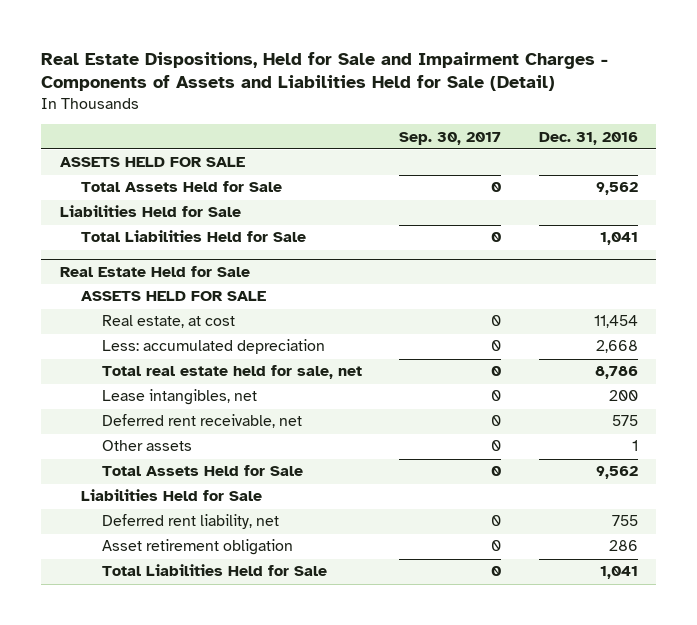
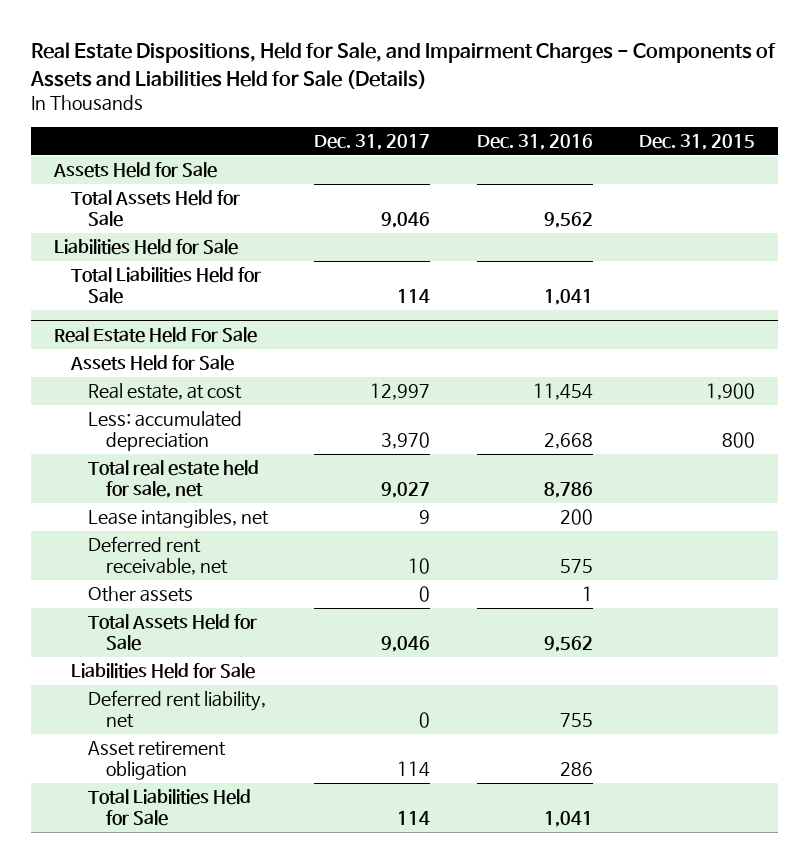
- Real Estate Dispositions, Held for Sale and Impairment Charges - Components of Assets and Liabilities Held for Sale (Detail)
+ Real Estate Dispositions, Held for Sale, and Impairment Charges - Components of Assets and Liabilities Held for Sale (Details)
- | Sep. 30, 2017 | Dec. 31, 2016
+ | Dec. 31, 2017 | Dec. 31, 2016 | Dec. 31, 2015
- ASSETS HELD FOR SALE
+ Assets Held for Sale
- Real Estate Held for Sale
- ASSETS HELD FOR SALE
+ Real Estate Held For Sale
+ Assets Held for Sale

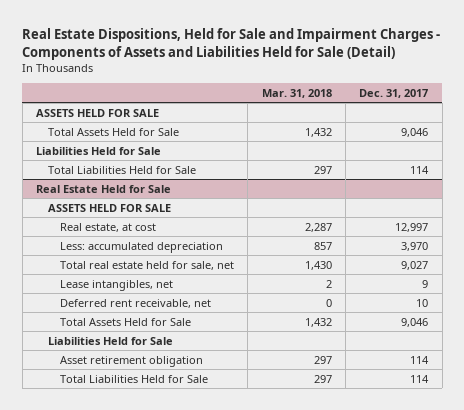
- Real Estate Dispositions, Held for Sale, and Impairment Charges - Components of Assets and Liabilities Held for Sale (Details)
+ Real Estate Dispositions, Held for Sale and Impairment Charges - Components of Assets and Liabilities Held for Sale (Detail)
- | Dec. 31, 2017 | Dec. 31, 2016 | Dec. 31, 2015
+ | Mar. 31, 2018 | Dec. 31, 2017
- Assets Held for Sale
+ ASSETS HELD FOR SALE
- Real Estate Held For Sale
- Assets Held for Sale
+ Real Estate Held for Sale
+ ASSETS HELD FOR SALE
- Other assets | 0 | 1 |
- Deferred rent liability, net | 0 | 755 |

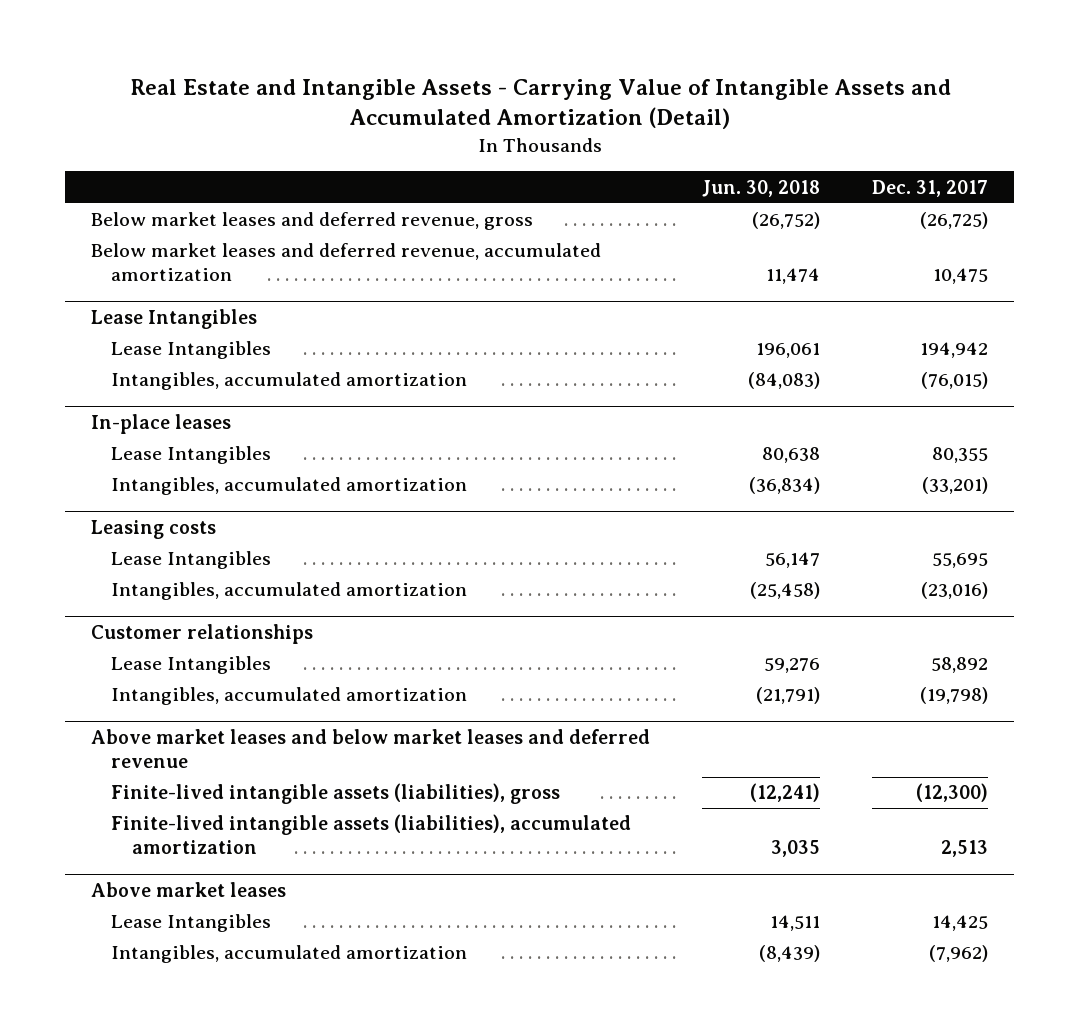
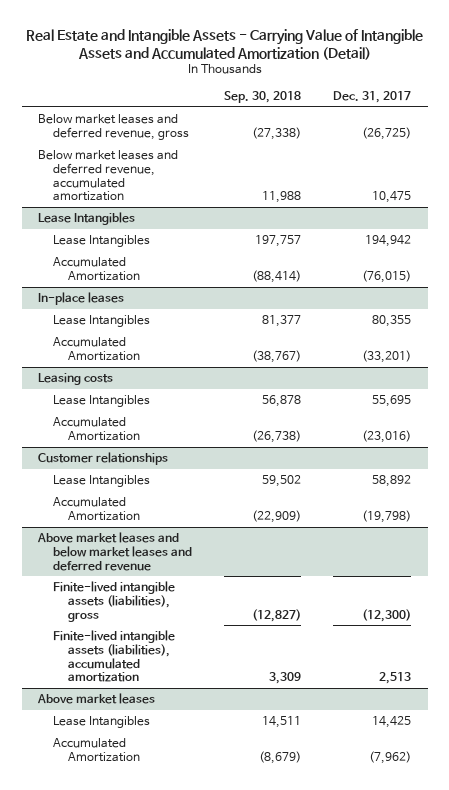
- | Jun. 30, 2018 | Dec. 31, 2017
+ | Sep. 30, 2018 | Dec. 31, 2017
@ Lease Intangibles
- Intangibles, accumulated amortization | (84,083) | (76,015)
+ Accumulated Amortization | (88,414) | (76,015)
@ In-place leases
- Intangibles, accumulated amortization | (36,834) | (33,201)
+ Accumulated Amortization | (38,767) | (33,201)
@ Leasing costs
- Intangibles, accumulated amortization | (25,458) | (23,016)
+ Accumulated Amortization | (26,738) | (23,016)
@ Customer relationships
- Intangibles, accumulated amortization | (21,791) | (19,798)
+ Accumulated Amortization | (22,909) | (19,798)
@ Above market leases
- Intangibles, accumulated amortization | (8,439) | (7,962)
+ Accumulated Amortization | (8,679) | (7,962)

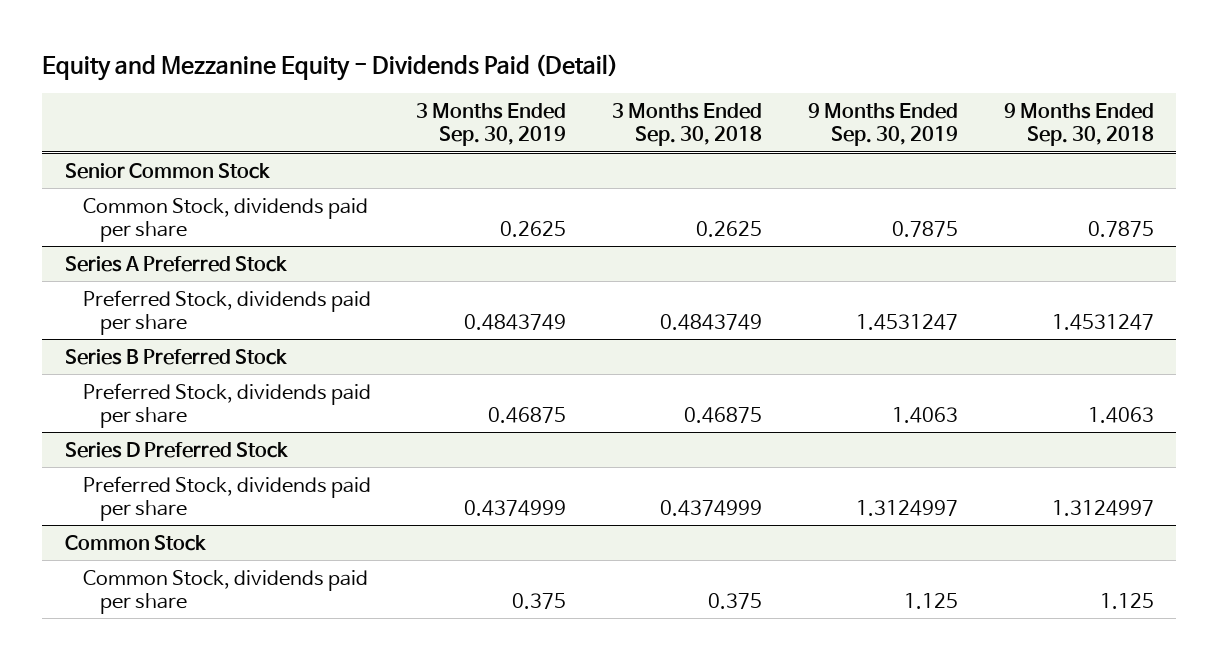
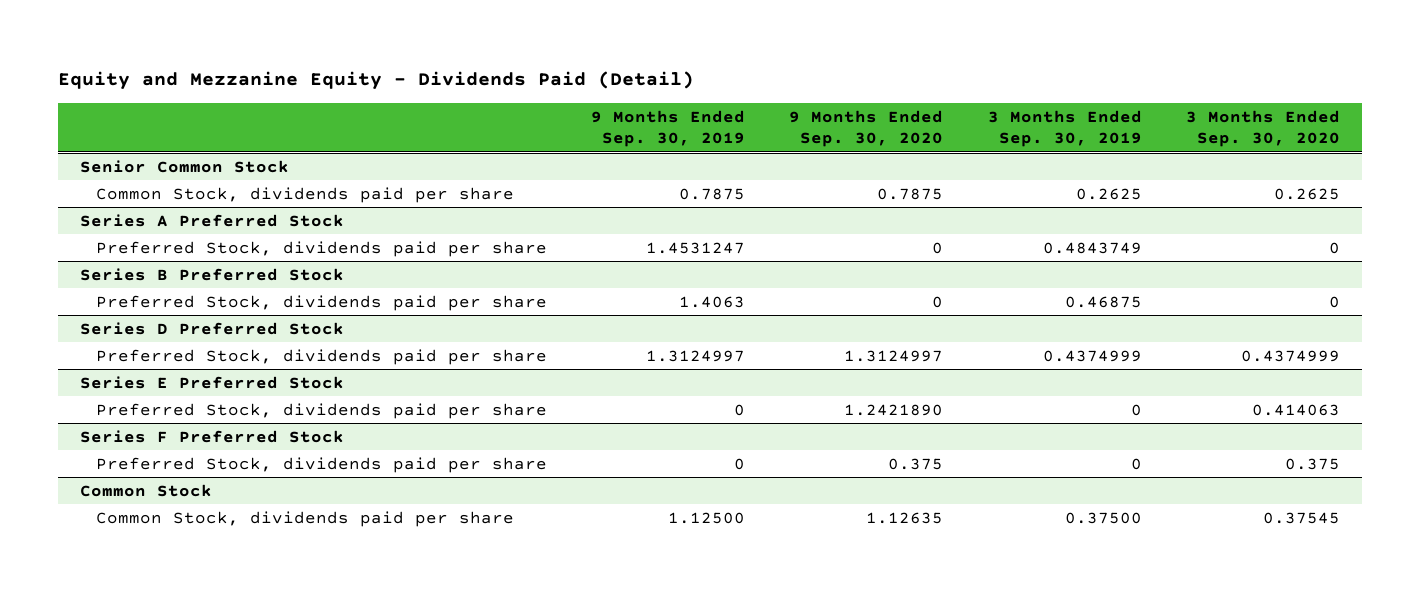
- | 3 Months Ended Sep. 30, 2019 | 3 Months Ended Sep. 30, 2018 | 9 Months Ended Sep. 30, 2019 | 9 Months Ended Sep. 30, 2018
+ | 9 Months Ended Sep. 30, 2019 | 9 Months Ended Sep. 30, 2020 | 3 Months Ended Sep. 30, 2019 | 3 Months Ended Sep. 30, 2020
+ Series E Preferred Stock
+ Preferred Stock, dividends paid per share | 0 | 1.2421890 | 0 | 0.414063
+ Series F Preferred Stock
+ Preferred Stock, dividends paid per share | 0 | 0.375 | 0 | 0.375
@ Common Stock
- Common Stock, dividends paid per share | 0.375 | 0.375 | 1.125 | 1.125
+ Common Stock, dividends paid per share | 1.12500 | 1.12635 | 0.37500 | 0.37545

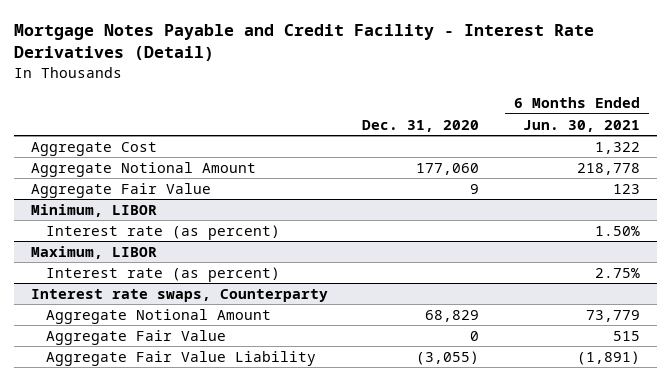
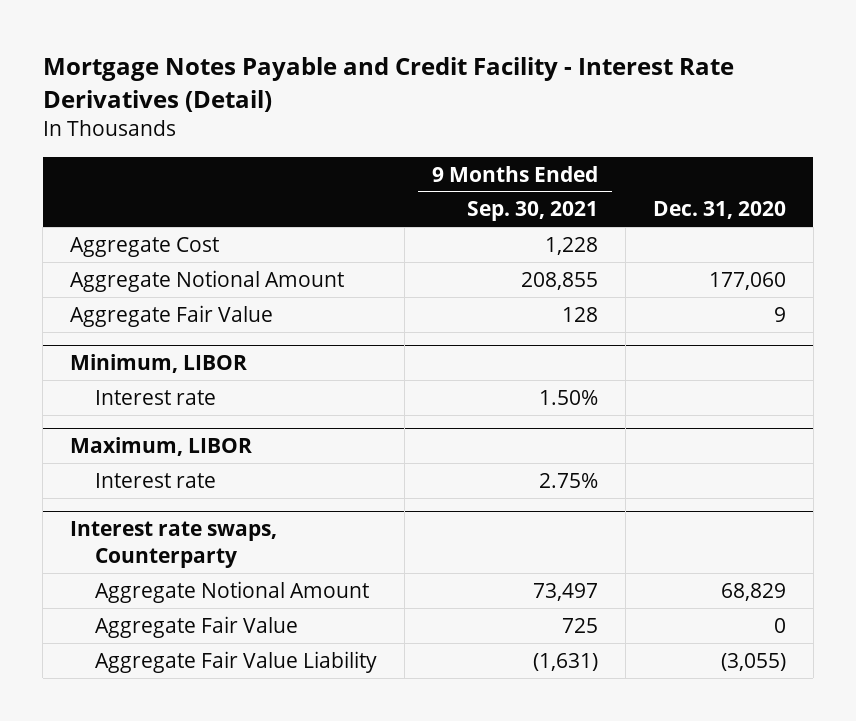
- | Dec. 31, 2020 | 6 Months Ended Jun. 30, 2021
+ | 9 Months Ended Sep. 30, 2021 | Dec. 31, 2020
@ Minimum, LIBOR
- Interest rate (as percent) | | 1.50%
+ Interest rate | 1.50% |
@ Maximum, LIBOR
- Interest rate (as percent) | | 2.75%
+ Interest rate | 2.75% |

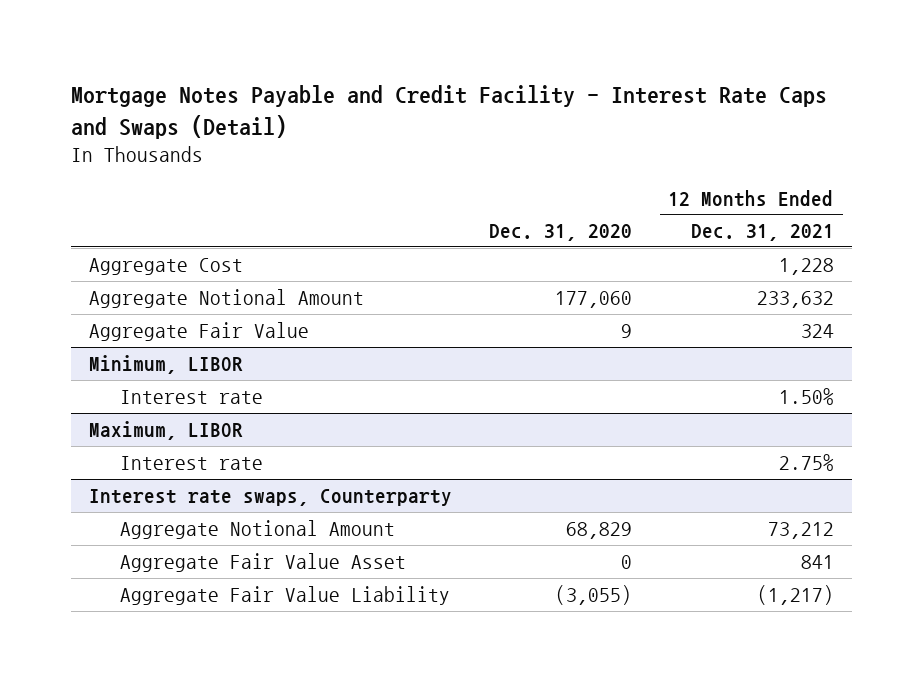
- Mortgage Notes Payable and Credit Facility - Interest Rate Derivatives (Detail)
+ Mortgage Notes Payable and Credit Facility - Interest Rate Caps and Swaps (Detail)
- | 9 Months Ended Sep. 30, 2021 | Dec. 31, 2020
+ | Dec. 31, 2020 | 12 Months Ended Dec. 31, 2021
@ Interest rate swaps, Counterparty
- Aggregate Fair Value | 725 | 0
+ Aggregate Fair Value Asset | 0 | 841

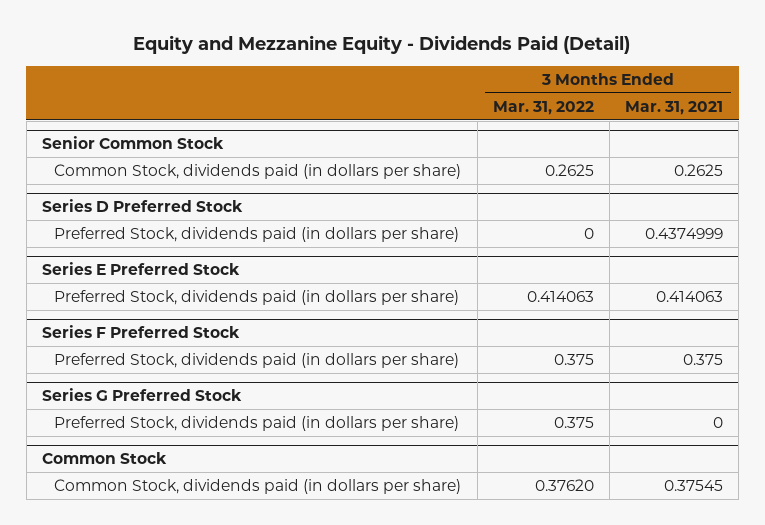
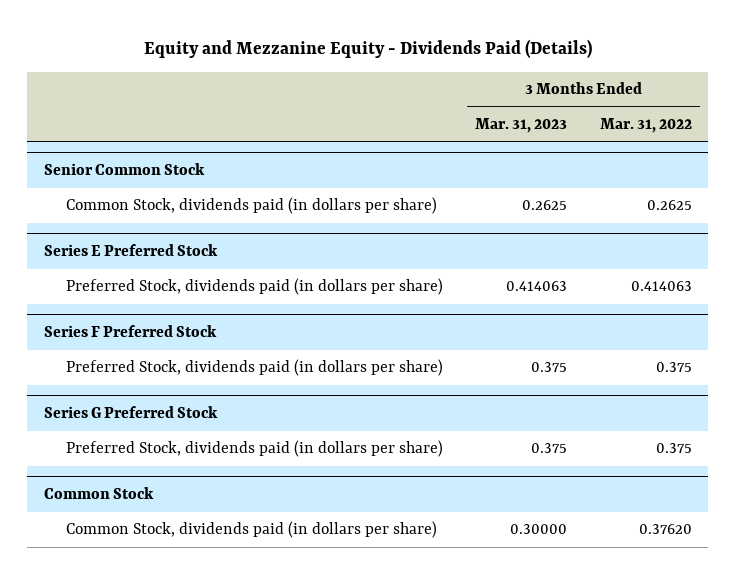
- Equity and Mezzanine Equity - Dividends Paid (Detail)
+ Equity and Mezzanine Equity - Dividends Paid (Details)
- | 3 Months Ended Mar. 31, 2022 | 3 Months Ended Mar. 31, 2021
+ | 3 Months Ended Mar. 31, 2023 | 3 Months Ended Mar. 31, 2022
- Series D Preferred Stock
- Preferred Stock, dividends paid (in dollars per share) | 0 | 0.4374999

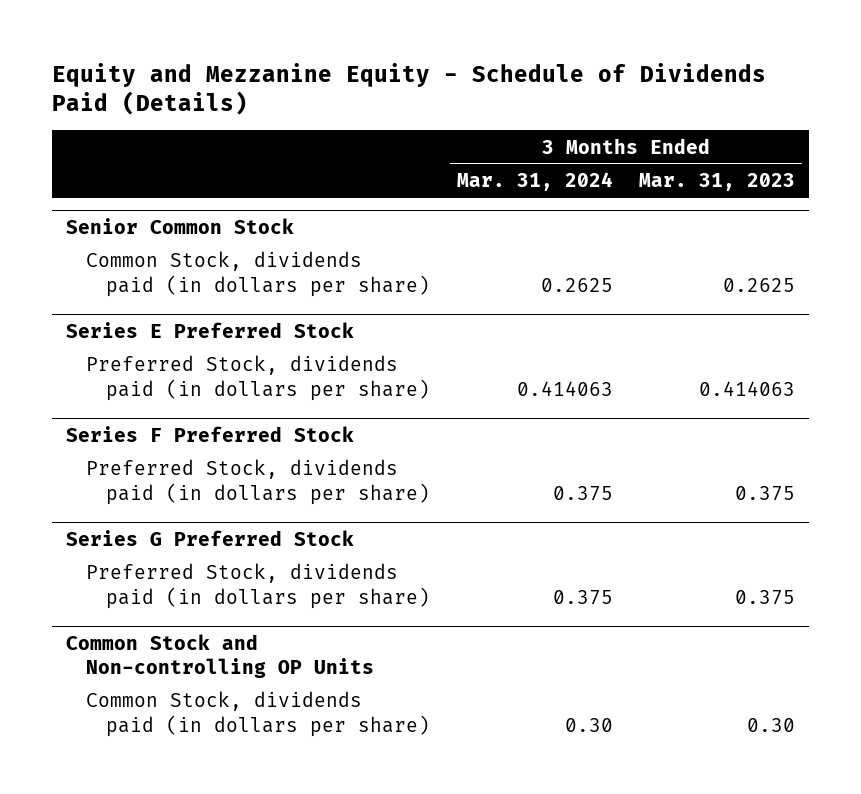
- Equity and Mezzanine Equity - Dividends Paid (Details)
+ Equity and Mezzanine Equity - Schedule of Dividends Paid (Details)
- | 3 Months Ended Mar. 31, 2023 | 3 Months Ended Mar. 31, 2022
+ | 3 Months Ended Mar. 31, 2024 | 3 Months Ended Mar. 31, 2023
- Common Stock
- Common Stock, dividends paid (in dollars per share) | 0.30000 | 0.37620
+ Common Stock and Non-controlling OP Units
+ Common Stock, dividends paid (in dollars per share) | 0.30 | 0.30

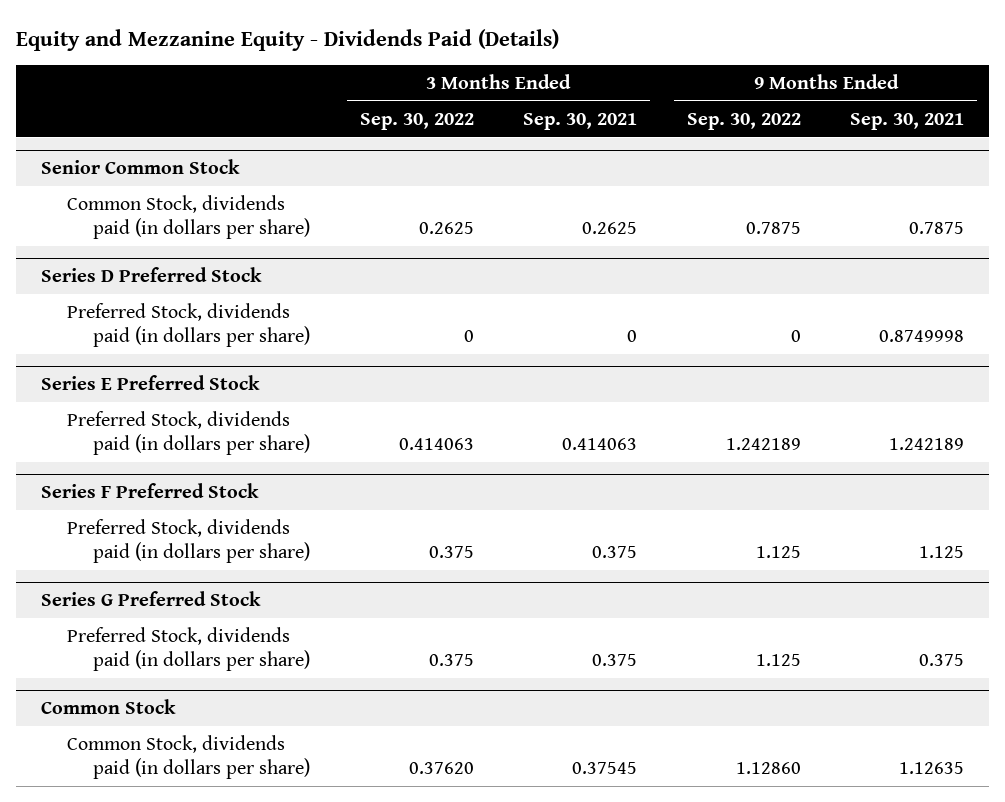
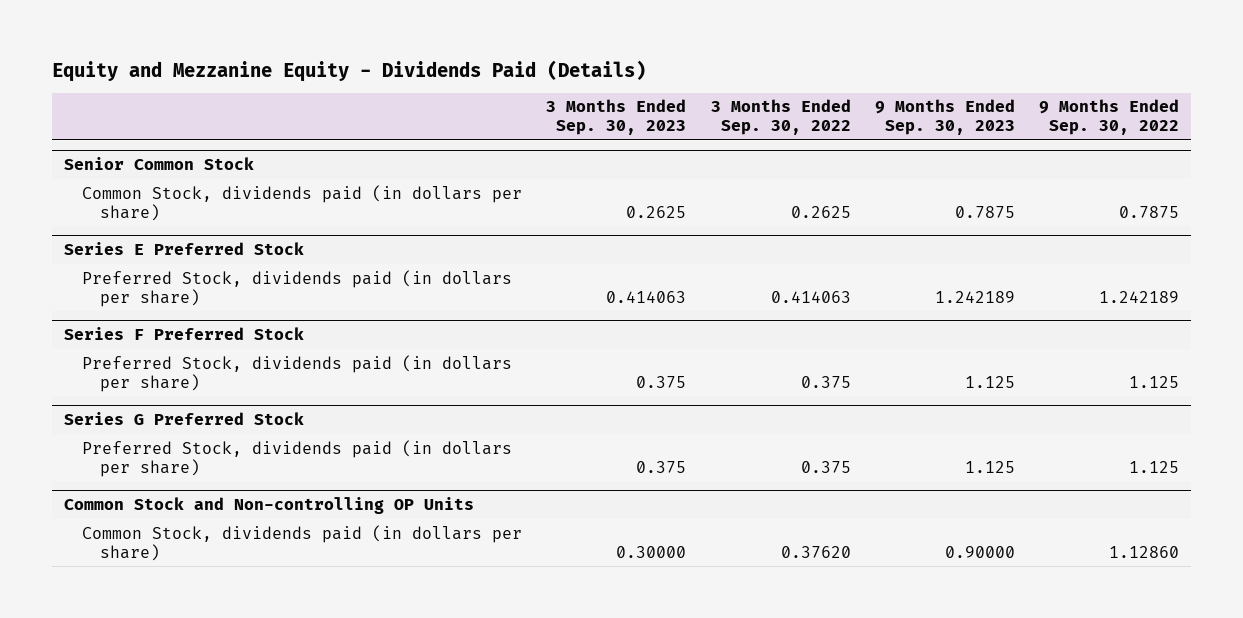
- | 3 Months Ended Sep. 30, 2022 | 3 Months Ended Sep. 30, 2021 | 9 Months Ended Sep. 30, 2022 | 9 Months Ended Sep. 30, 2021
+ | 3 Months Ended Sep. 30, 2023 | 3 Months Ended Sep. 30, 2022 | 9 Months Ended Sep. 30, 2023 | 9 Months Ended Sep. 30, 2022
- Series D Preferred Stock
- Preferred Stock, dividends paid (in dollars per share) | 0 | 0 | 0 | 0.8749998
- Common Stock
+ Common Stock and Non-controlling OP Units

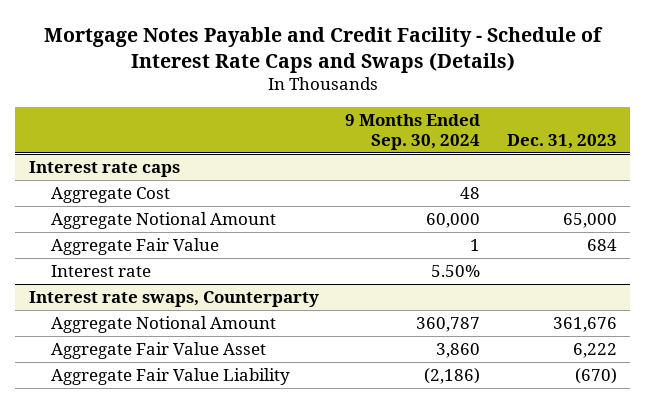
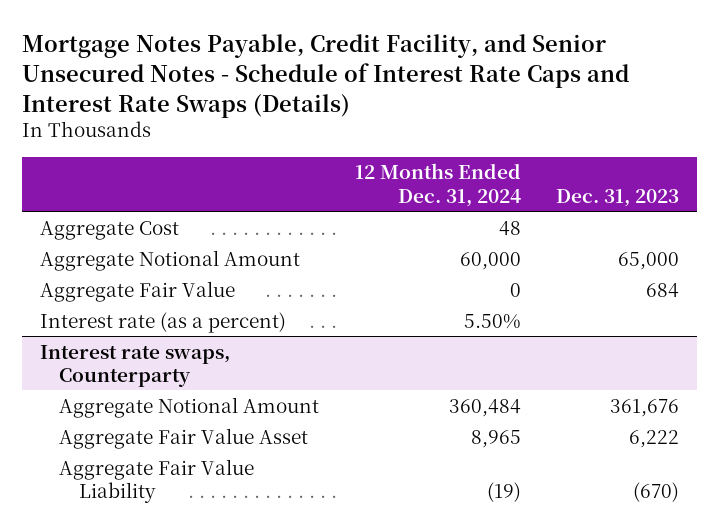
- Mortgage Notes Payable and Credit Facility - Schedule of Interest Rate Caps and Swaps (Details)
+ Mortgage Notes Payable, Credit Facility, and Senior Unsecured Notes - Schedule of Interest Rate Caps and Interest Rate Swaps (Details)
- | 9 Months Ended Sep. 30, 2024 | Dec. 31, 2023
+ | 12 Months Ended Dec. 31, 2024 | Dec. 31, 2023
- Interest rate caps
- Interest rate | 5.50% |
+ Interest rate (as a percent) | 5.50% |

